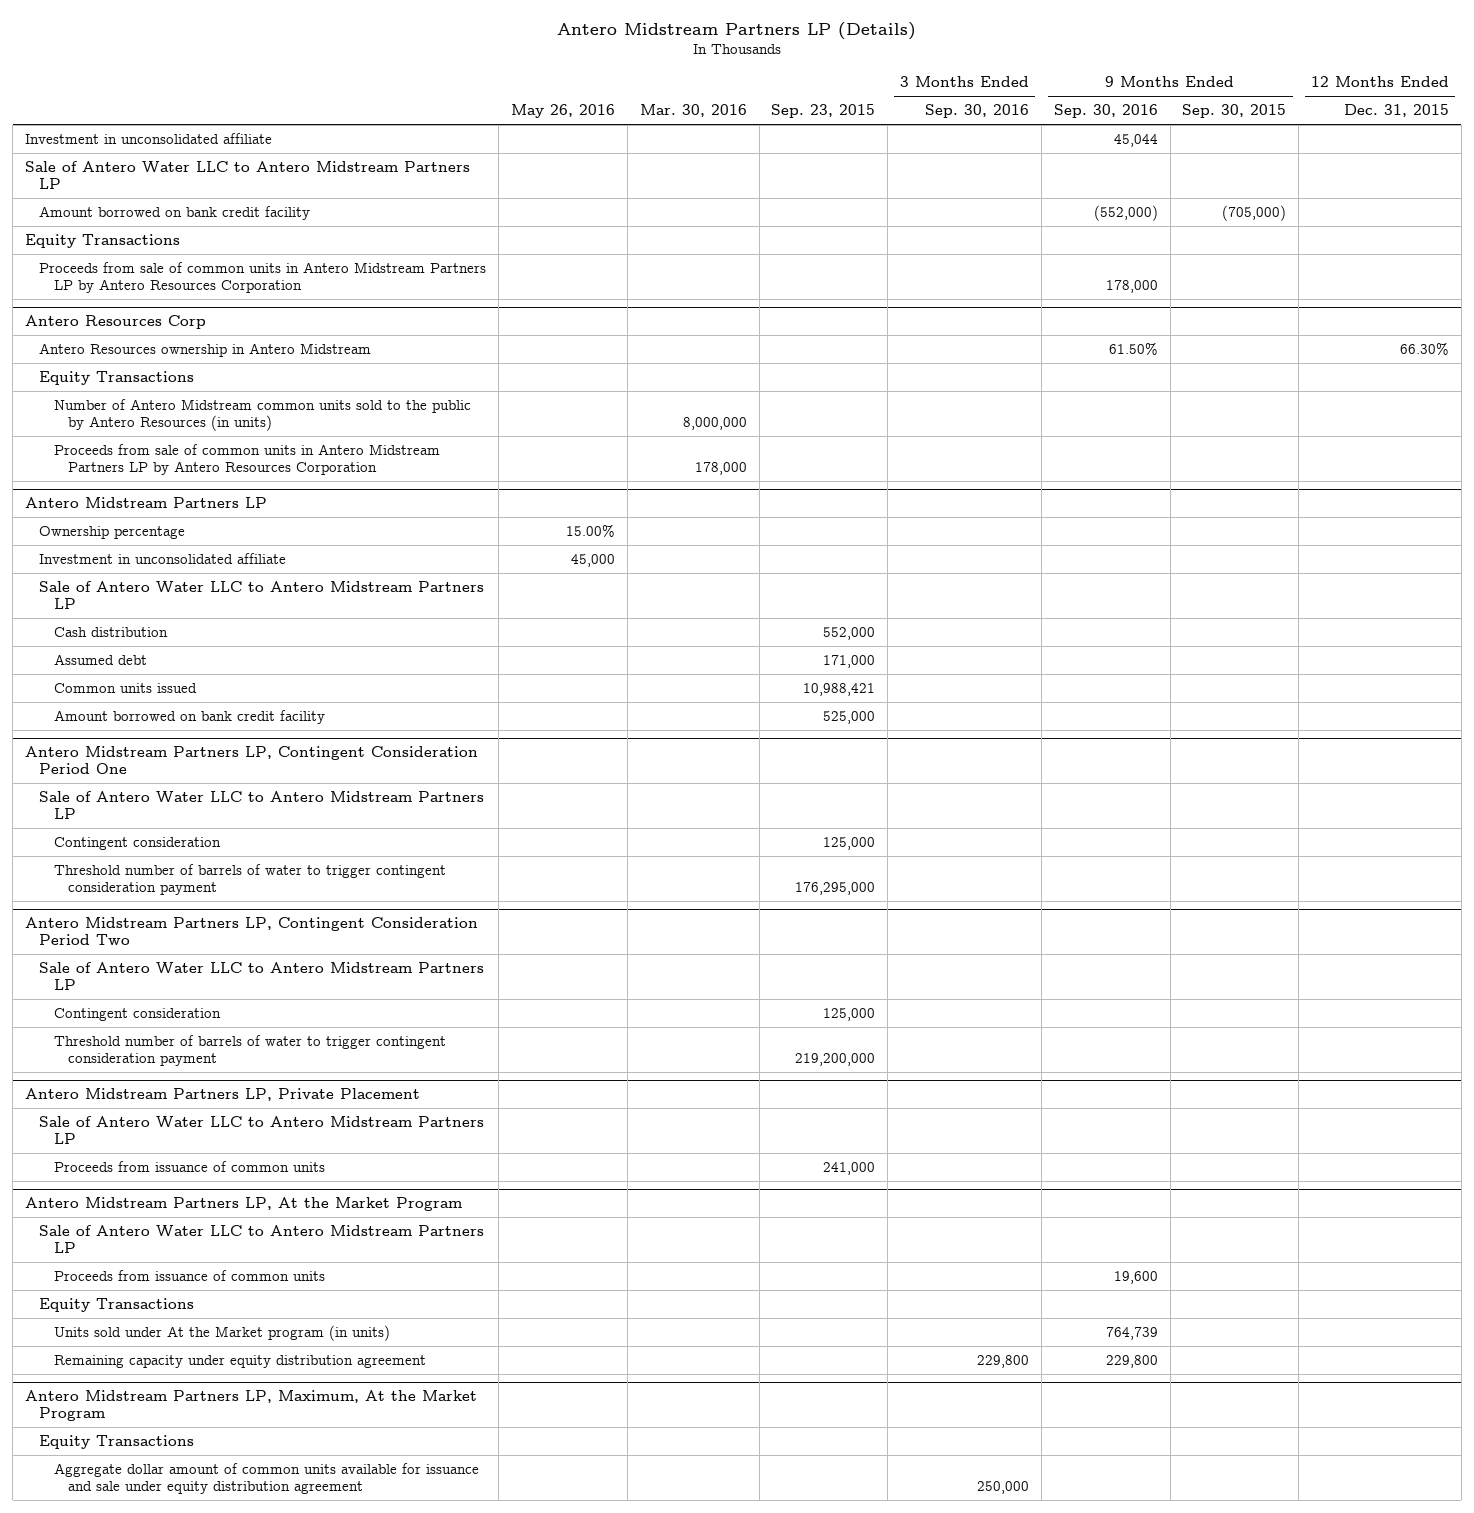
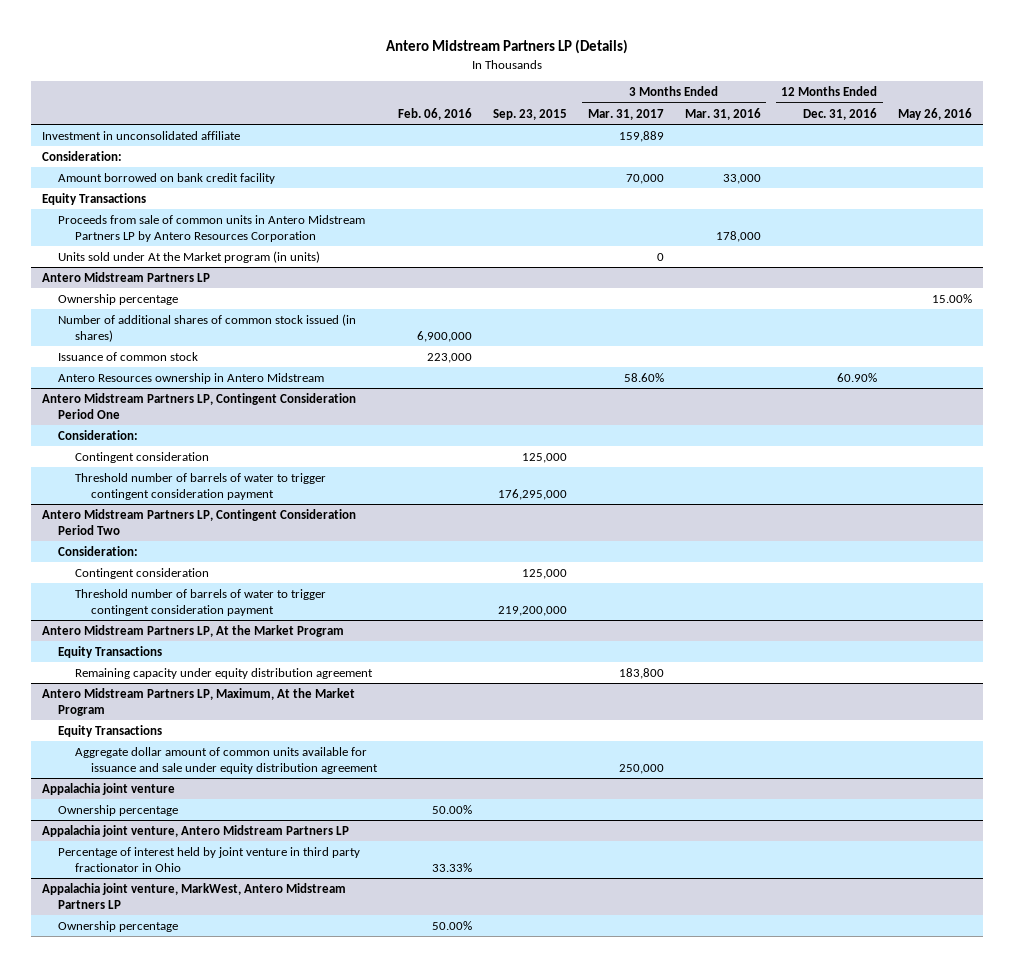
- | May 26, 2016 | Mar. 30, 2016 | Sep. 23, 2015 | 3 Months Ended Sep. 30, 2016 | 9 Months Ended Sep. 30, 2016 | 9 Months Ended Sep. 30, 2015 | 12 Months Ended Dec. 31, 2015
+ | Feb. 06, 2016 | Sep. 23, 2015 | 3 Months Ended Mar. 31, 2017 | 3 Months Ended Mar. 31, 2016 | 12 Months Ended Dec. 31, 2016 | May 26, 2016
- Sale of Antero Water LLC to Antero Midstream Partners LP
+ Consideration:
- Antero Resources Corp
- Antero Resources ownership in Antero Midstream | | | | | 61.50% | | 66.30%
- Equity Transactions
- Number of Antero Midstream common units sold to the public by Antero Resources (in units) | | 8,000,000 | | | | |
- Proceeds from sale of common units in Antero Midstream Partners LP by Antero Resources Corporation | | 178,000 | | | | |
+ Units sold under At the Market program (in units) | | | 0 | | |
@ Antero Midstream Partners LP
- Investment in unconsolidated affiliate | 45,000 | | | | | |
- Sale of Antero Water LLC to Antero Midstream Partners LP
- Cash distribution | | | 552,000 | | | |
- Assumed debt | | | 171,000 | | | |
- Common units issued | | | 10,988,421 | | | |
- Amount borrowed on bank credit facility | | | 525,000 | | | |
+ Number of additional shares of common stock issued (in shares) | 6,900,000 | | | | |
+ Issuance of common stock | 223,000 | | | | |
+ Antero Resources ownership in Antero Midstream | | | 58.60% | | 60.90% |
@ Antero Midstream Partners LP, Contingent Consideration Period One
- Sale of Antero Water LLC to Antero Midstream Partners LP
+ Consideration:
@ Antero Midstream Partners LP, Contingent Consideration Period Two
- Sale of Antero Water LLC to Antero Midstream Partners LP
+ Consideration:
- Antero Midstream Partners LP, Private Placement
- Sale of Antero Water LLC to Antero Midstream Partners LP
- Proceeds from issuance of common units | | | 241,000 | | | |
@ Antero Midstream Partners LP, At the Market Program
- Sale of Antero Water LLC to Antero Midstream Partners LP
- Proceeds from issuance of common units | | | | | 19,600 | |
- Units sold under At the Market program (in units) | | | | | 764,739 | |
+ Appalachia joint venture
+ Ownership percentage | 50.00% | | | | |
+ Appalachia joint venture, Antero Midstream Partners LP
+ Percentage of interest held by joint venture in third party fractionator in Ohio | 33.33% | | | | |
+ Appalachia joint venture, MarkWest, Antero Midstream Partners LP
+ Ownership percentage | 50.00% | | | | |

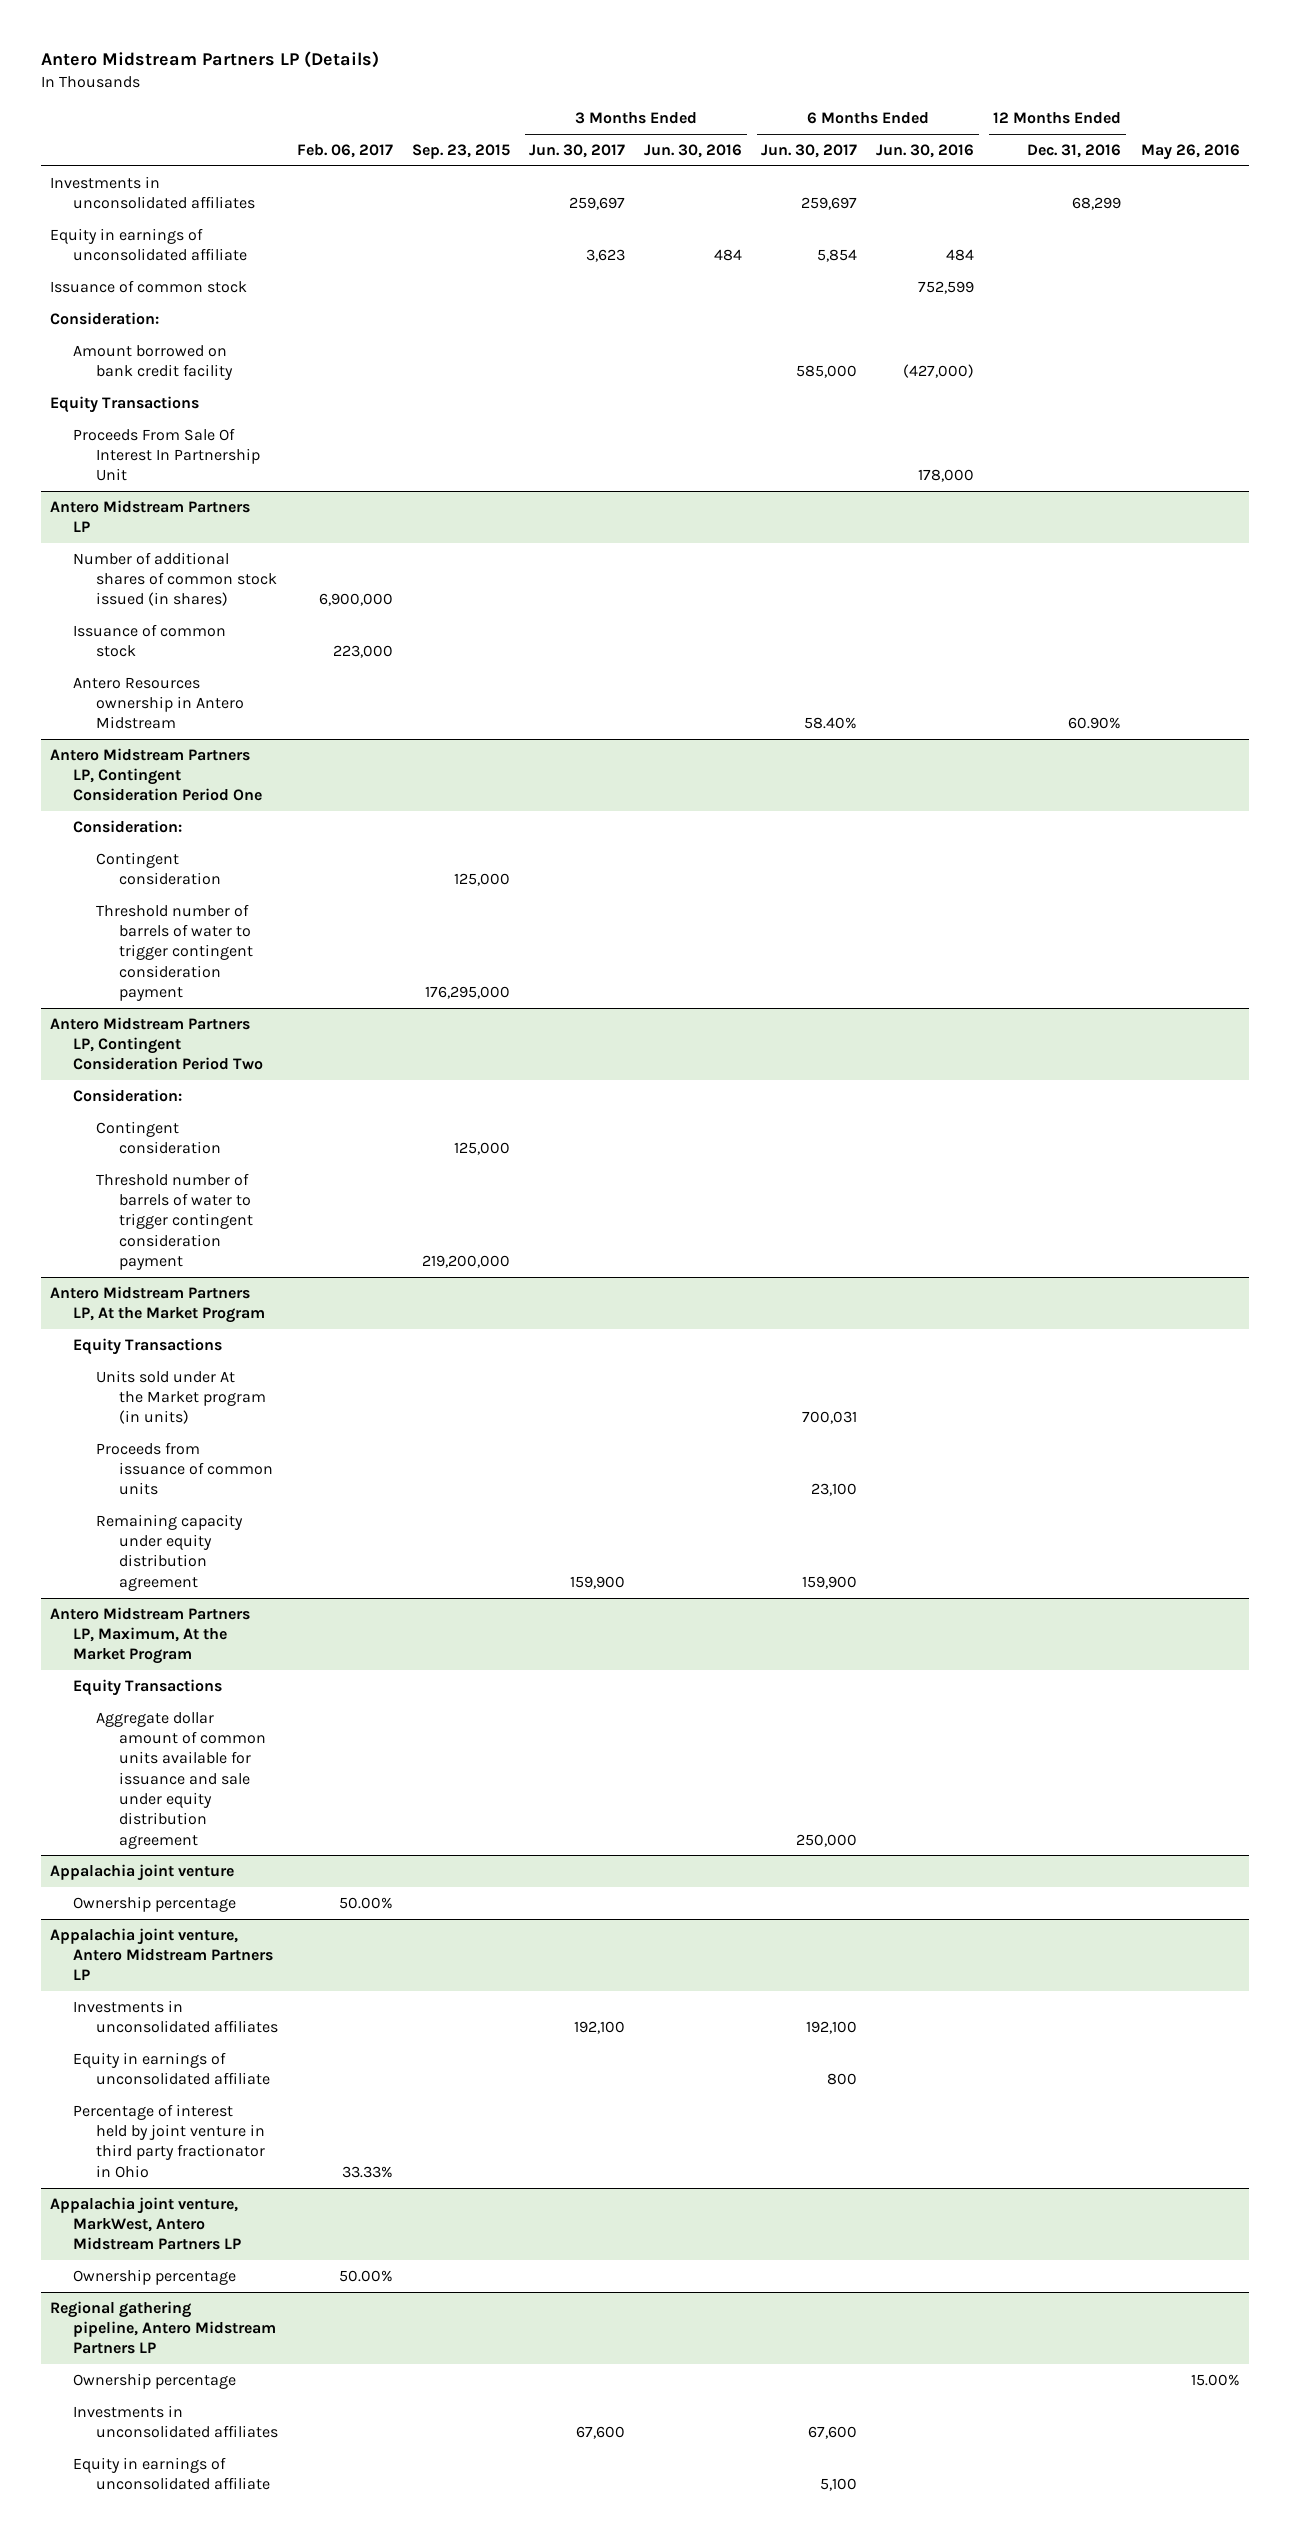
- | Feb. 06, 2016 | Sep. 23, 2015 | 3 Months Ended Mar. 31, 2017 | 3 Months Ended Mar. 31, 2016 | 12 Months Ended Dec. 31, 2016 | May 26, 2016
+ | Feb. 06, 2017 | Sep. 23, 2015 | 3 Months Ended Jun. 30, 2017 | 3 Months Ended Jun. 30, 2016 | 6 Months Ended Jun. 30, 2017 | 6 Months Ended Jun. 30, 2016 | 12 Months Ended Dec. 31, 2016 | May 26, 2016
- Investment in unconsolidated affiliate | | | 159,889 | | |
+ Investments in unconsolidated affiliates | | | 259,697 | | 259,697 | | 68,299 |
+ Equity in earnings of unconsolidated affiliate | | | 3,623 | 484 | 5,854 | 484 | |
+ Issuance of common stock | | | | | | 752,599 | |
- Proceeds from sale of common units in Antero Midstream Partners LP by Antero Resources Corporation | | | | 178,000 | |
- Units sold under At the Market program (in units) | | | 0 | | |
+ Proceeds From Sale Of Interest In Partnership Unit | | | | | | 178,000 | |
@ Antero Midstream Partners LP
- Ownership percentage | | | | | | 15.00%
@ Antero Midstream Partners LP, At the Market Program
+ Units sold under At the Market program (in units) | | | | | 700,031 | | |
+ Proceeds from issuance of common units | | | | | 23,100 | | |
@ Appalachia joint venture, Antero Midstream Partners LP
+ Investments in unconsolidated affiliates | | | 192,100 | | 192,100 | | |
+ Equity in earnings of unconsolidated affiliate | | | | | 800 | | |
+ Regional gathering pipeline, Antero Midstream Partners LP
+ Ownership percentage | | | | | | | | 15.00%
+ Investments in unconsolidated affiliates | | | 67,600 | | 67,600 | | |
+ Equity in earnings of unconsolidated affiliate | | | | | 5,100 | | |

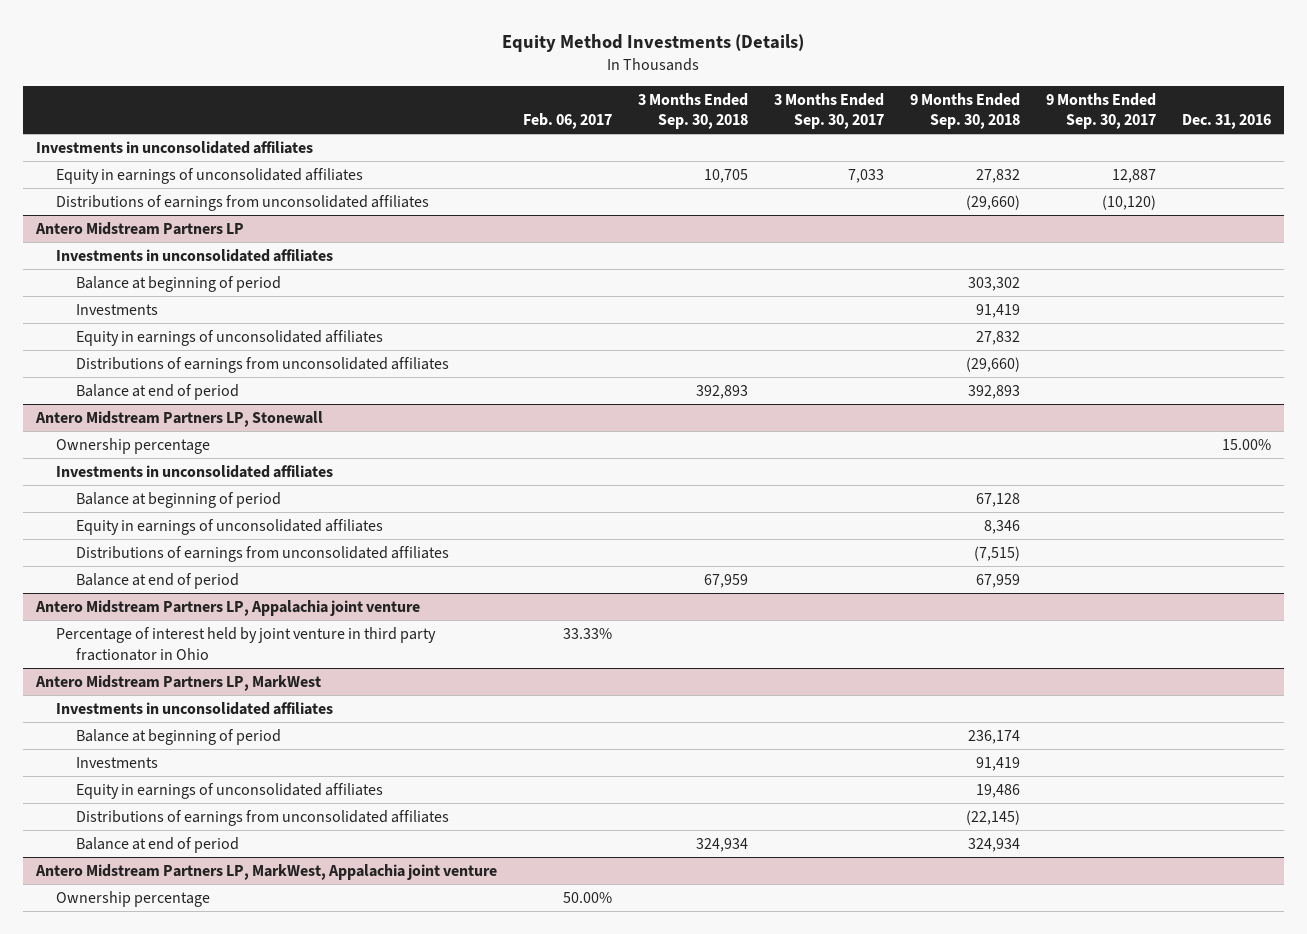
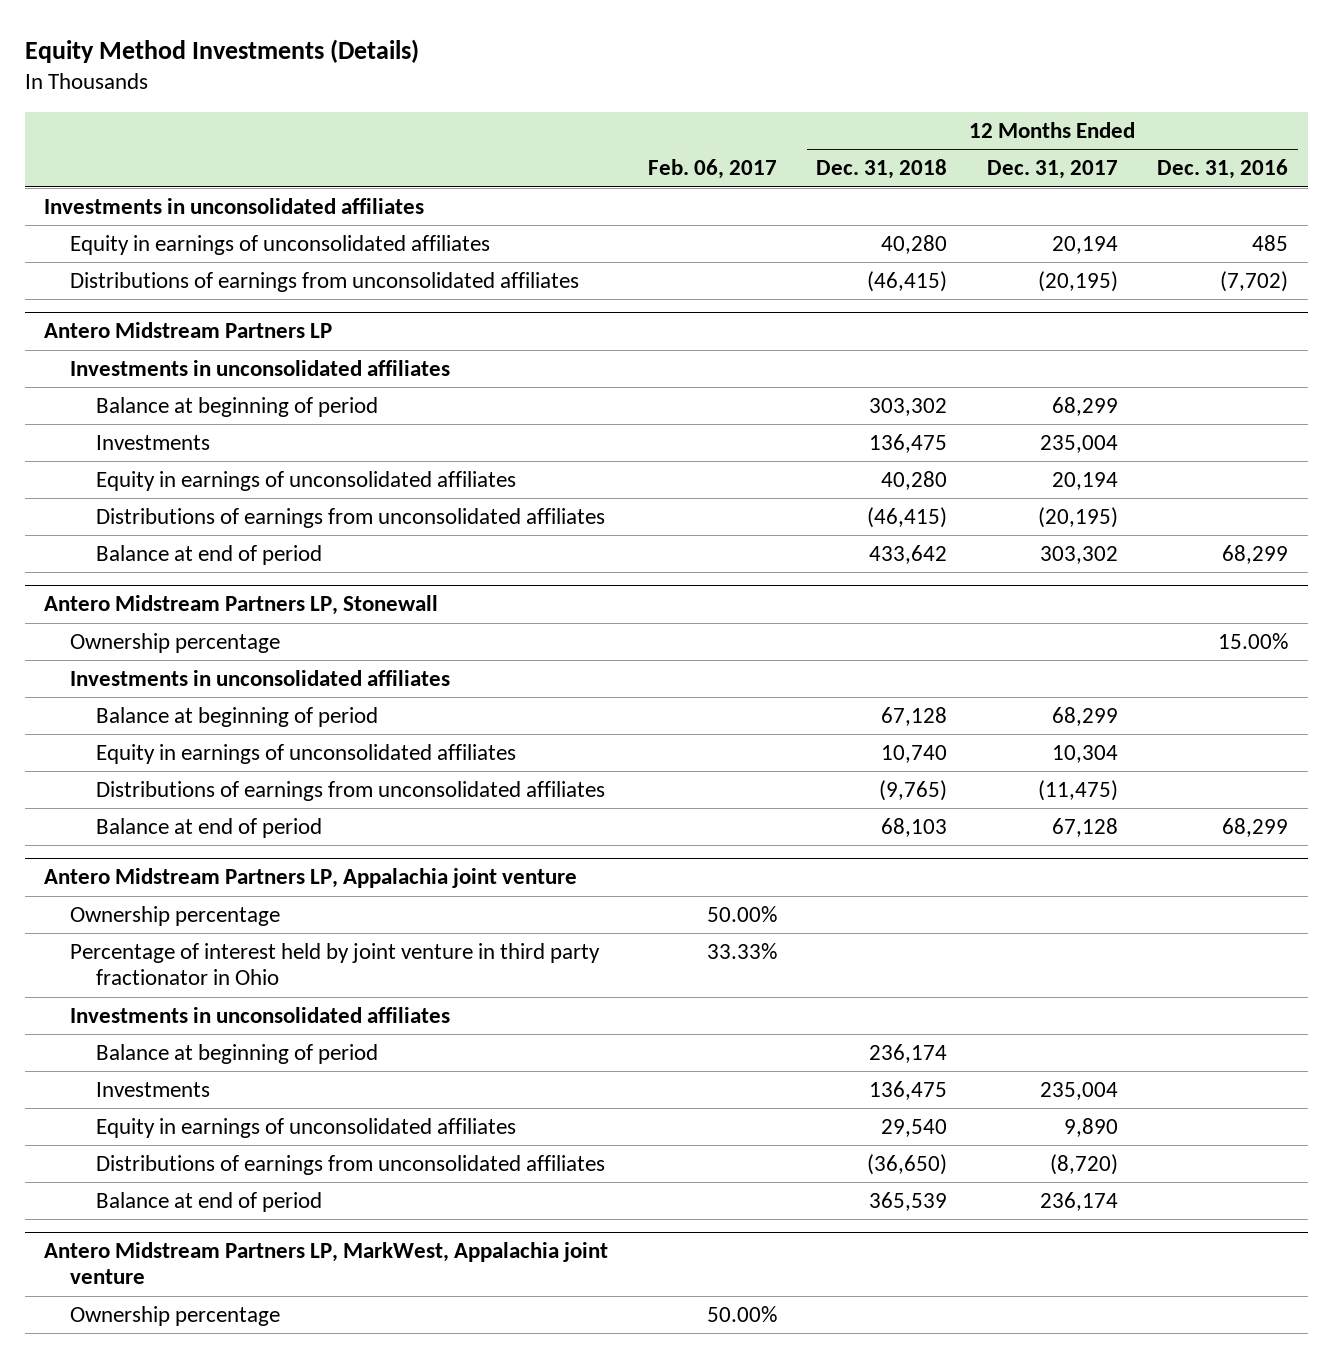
- | Feb. 06, 2017 | 3 Months Ended Sep. 30, 2018 | 3 Months Ended Sep. 30, 2017 | 9 Months Ended Sep. 30, 2018 | 9 Months Ended Sep. 30, 2017 | Dec. 31, 2016
+ | Feb. 06, 2017 | 12 Months Ended Dec. 31, 2018 | 12 Months Ended Dec. 31, 2017 | 12 Months Ended Dec. 31, 2016
@ Antero Midstream Partners LP, Appalachia joint venture
+ Ownership percentage | 50.00% | | |
- Antero Midstream Partners LP, MarkWest
- Investments in unconsolidated affiliates
- Balance at beginning of period | | | | 236,174 | |
- Investments | | | | 91,419 | |
- Equity in earnings of unconsolidated affiliates | | | | 19,486 | |
- Distributions of earnings from unconsolidated affiliates | | | | (22,145) | |
- Balance at end of period | | 324,934 | | 324,934 | |
@ Antero Midstream Partners LP, Appalachia joint venture
+ Investments in unconsolidated affiliates
+ Balance at beginning of period | | 236,174 | |
+ Investments | | 136,475 | 235,004 |
+ Equity in earnings of unconsolidated affiliates | | 29,540 | 9,890 |
+ Distributions of earnings from unconsolidated affiliates | | (36,650) | (8,720) |
+ Balance at end of period | | 365,539 | 236,174 |

